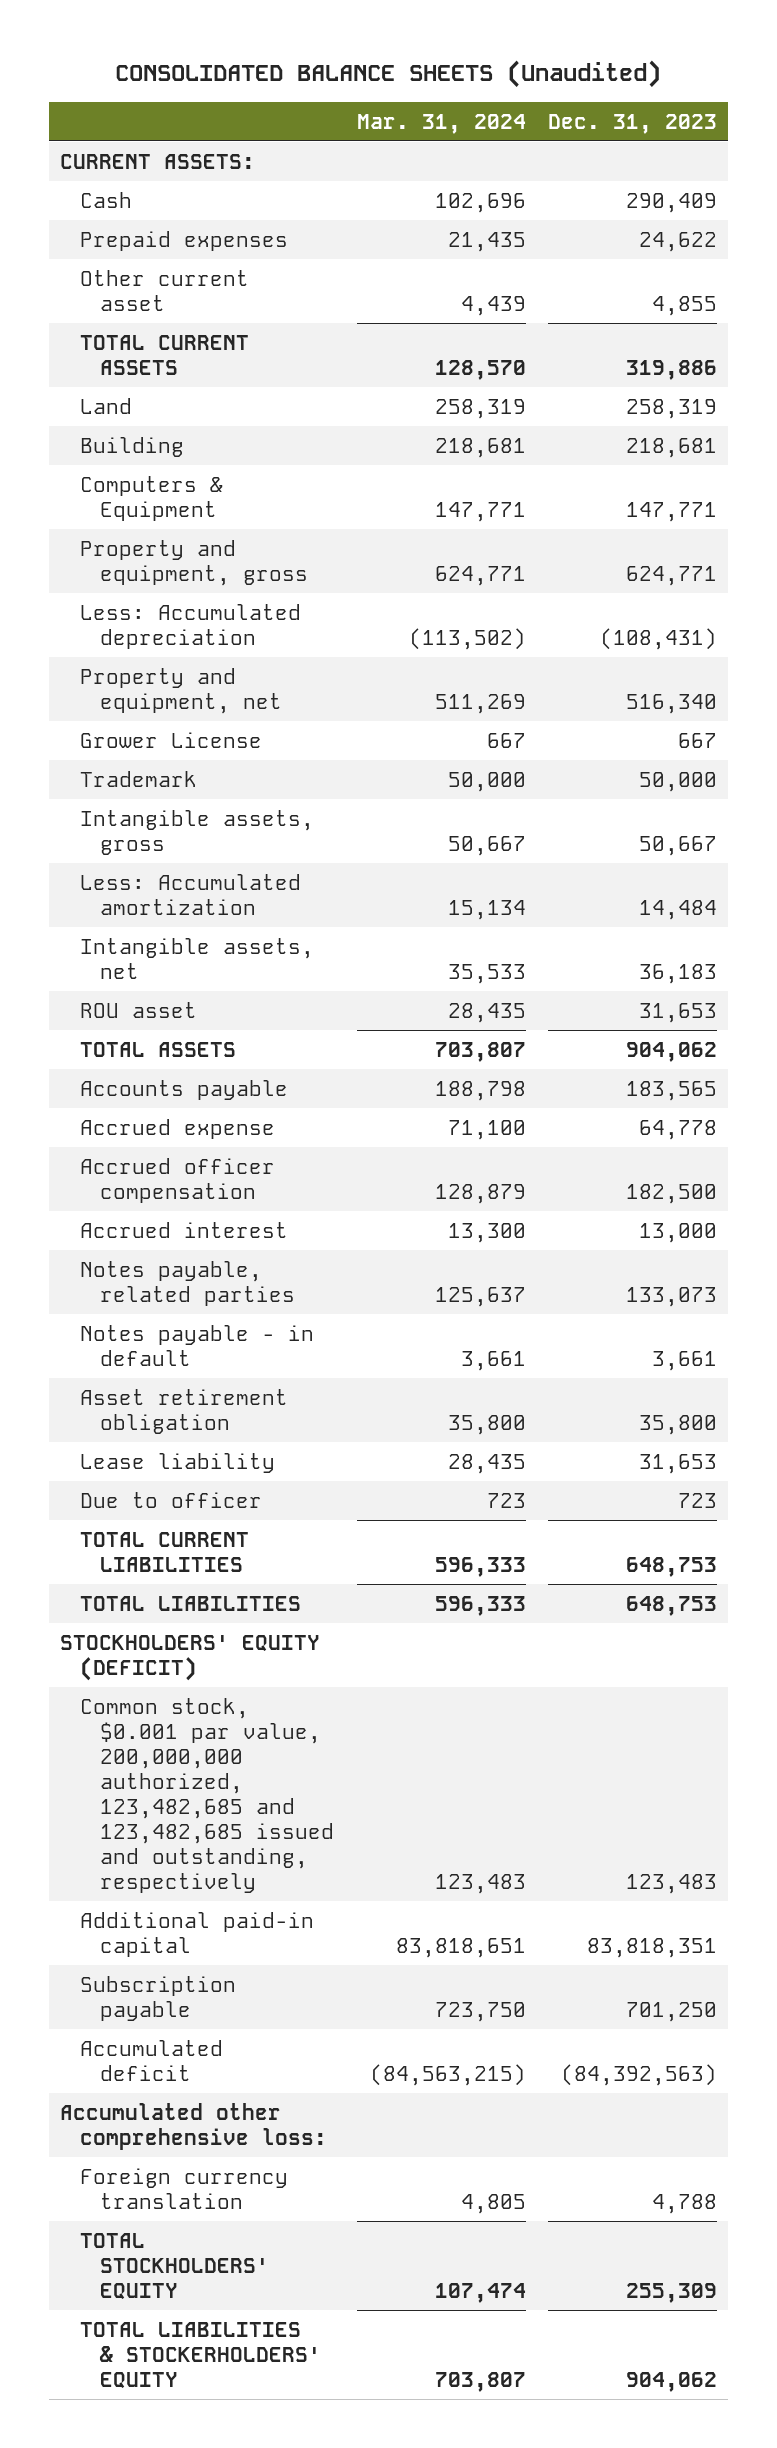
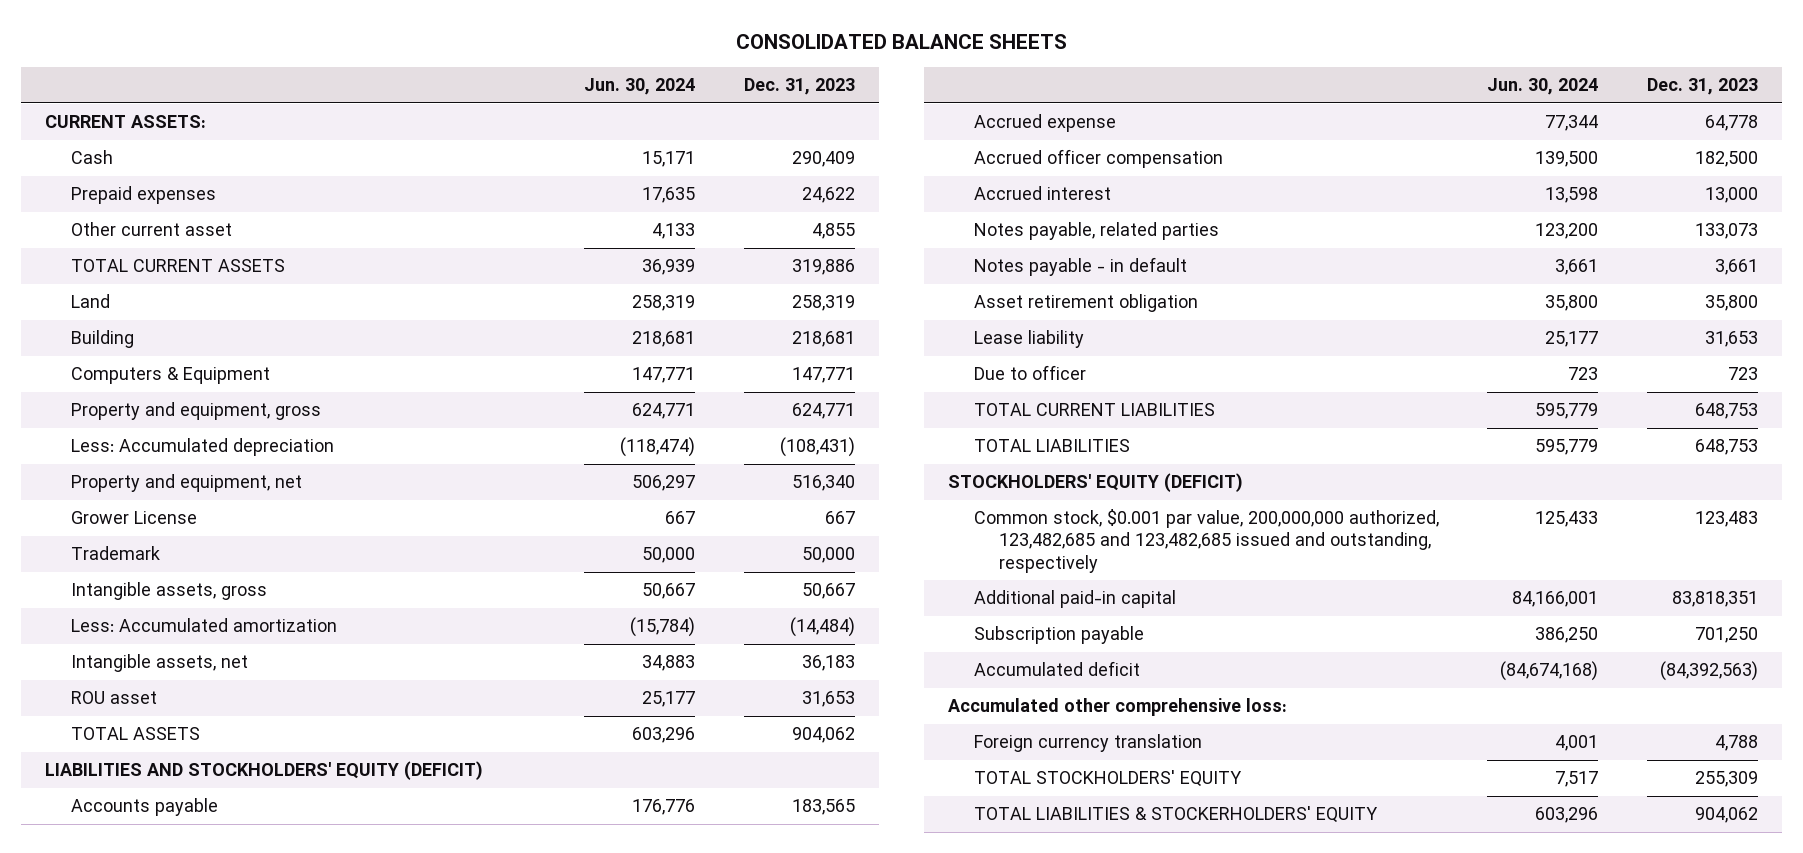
- CONSOLIDATED BALANCE SHEETS (Unaudited)
+ CONSOLIDATED BALANCE SHEETS
- | Mar. 31, 2024 | Dec. 31, 2023
+ | Jun. 30, 2024 | Dec. 31, 2023
- Less: Accumulated amortization | 15,134 | 14,484
+ Less: Accumulated amortization | (15,784) | (14,484)
+ LIABILITIES AND STOCKHOLDERS' EQUITY (DEFICIT)

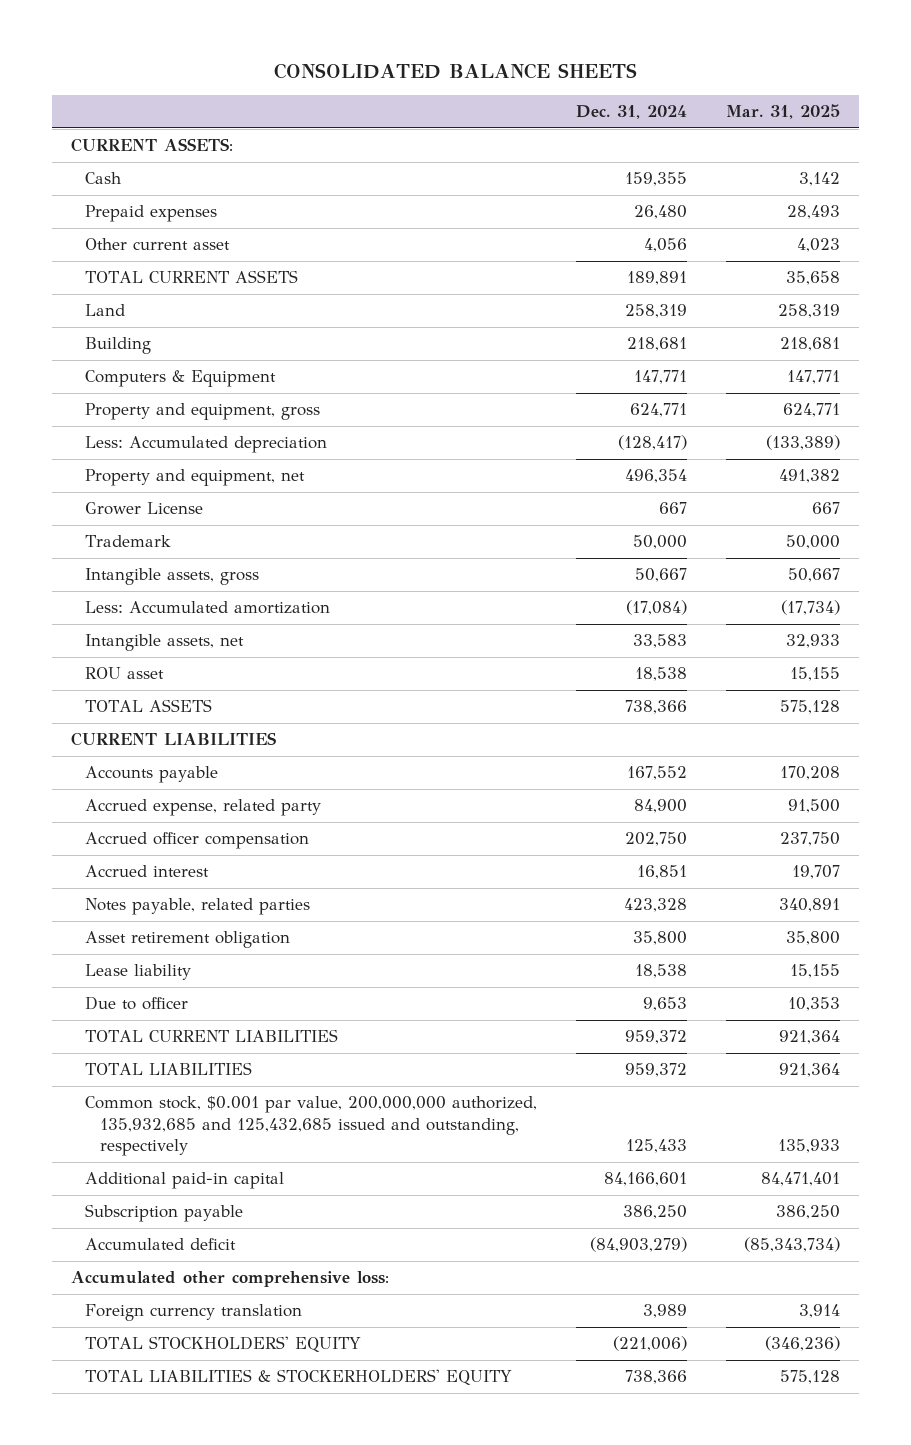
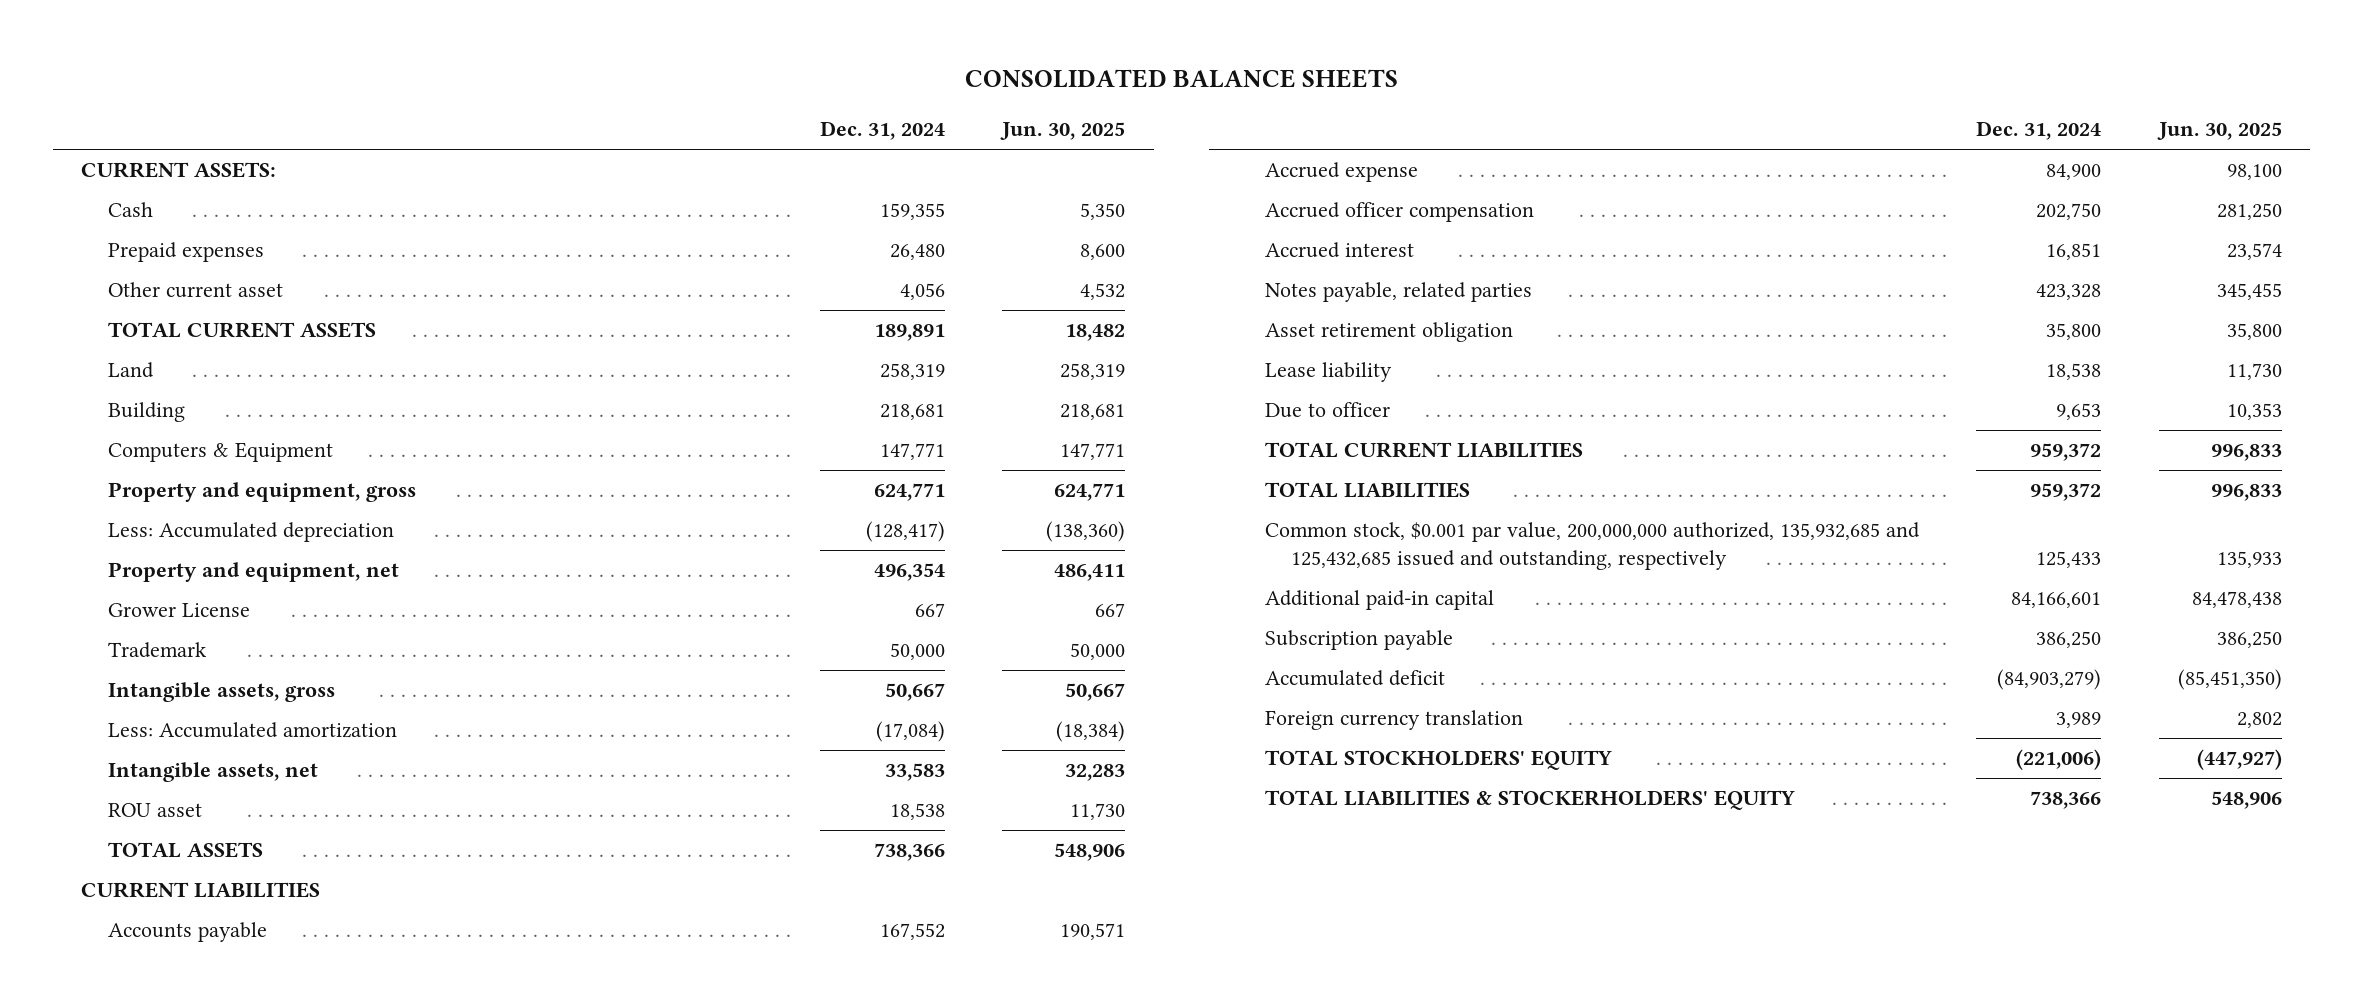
- | Dec. 31, 2024 | Mar. 31, 2025
+ | Dec. 31, 2024 | Jun. 30, 2025
- Accrued expense, related party | 84,900 | 91,500
+ Accrued expense | 84,900 | 98,100
- Accumulated other comprehensive loss:

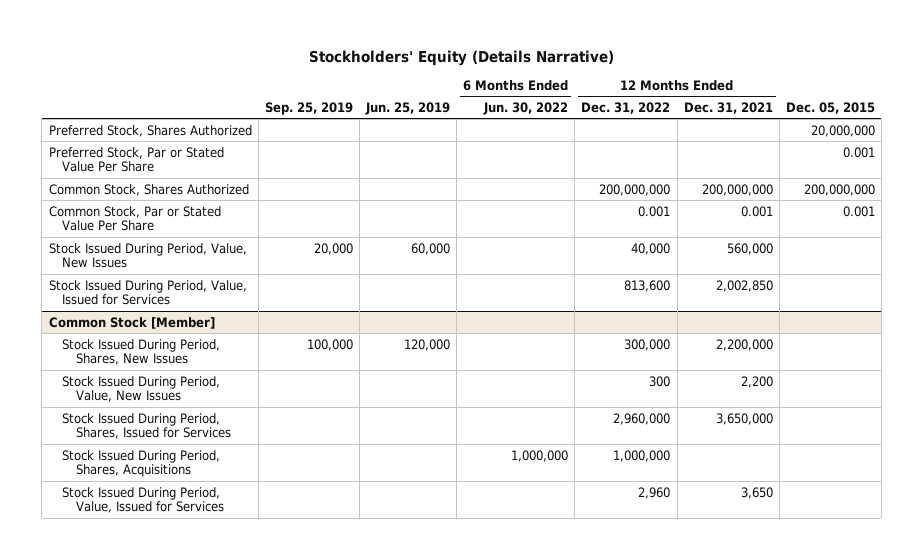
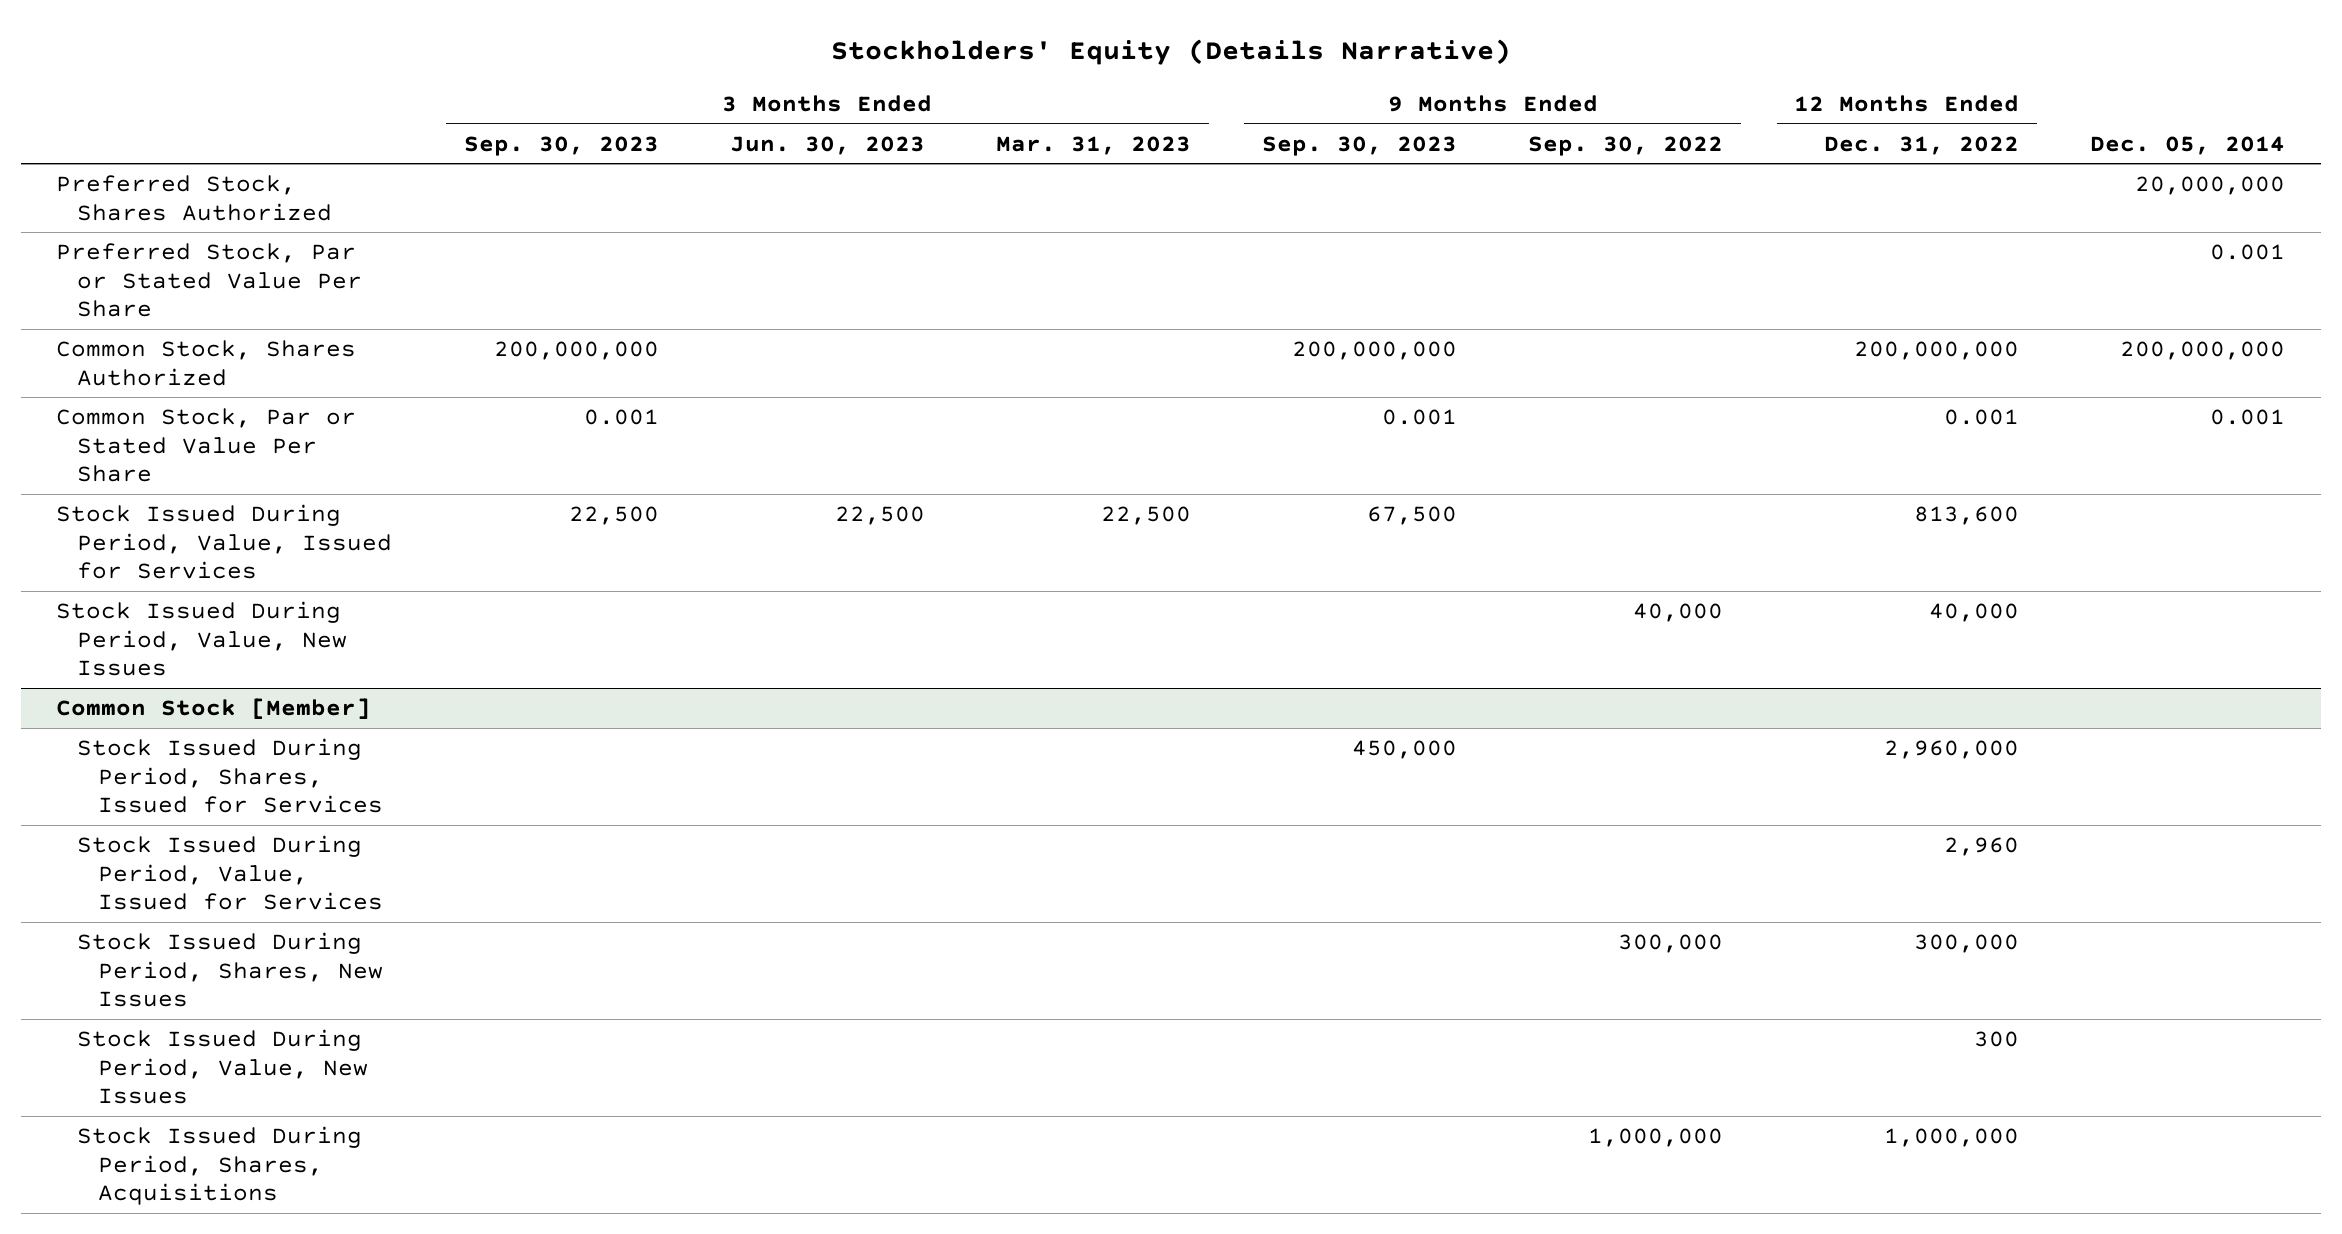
- | Sep. 25, 2019 | Jun. 25, 2019 | 6 Months Ended Jun. 30, 2022 | 12 Months Ended Dec. 31, 2022 | 12 Months Ended Dec. 31, 2021 | Dec. 05, 2015
+ | 3 Months Ended Sep. 30, 2023 | 3 Months Ended Jun. 30, 2023 | 3 Months Ended Mar. 31, 2023 | 9 Months Ended Sep. 30, 2023 | 9 Months Ended Sep. 30, 2022 | 12 Months Ended Dec. 31, 2022 | Dec. 05, 2014
moved down: Stock Issued During Period, Value, New Issues | | | | | 40,000 | 40,000 |
@ Common Stock [Member]
moved up: Stock Issued During Period, Shares, Issued for Services | | | | 450,000 | | 2,960,000 |
moved up: Stock Issued During Period, Value, Issued for Services | | | | | | 2,960 |

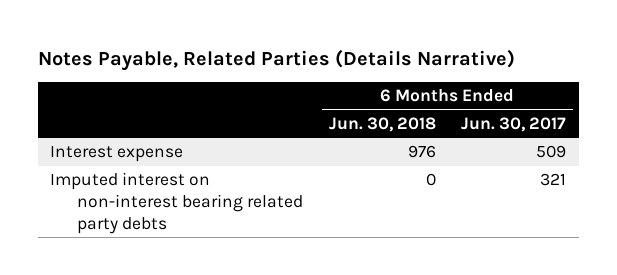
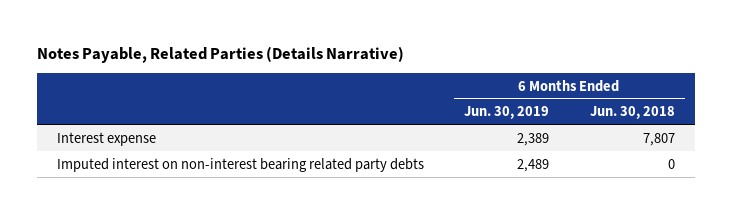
- | 6 Months Ended Jun. 30, 2018 | 6 Months Ended Jun. 30, 2017
+ | 6 Months Ended Jun. 30, 2019 | 6 Months Ended Jun. 30, 2018
- Interest expense | 976 | 509
+ Interest expense | 2,389 | 7,807

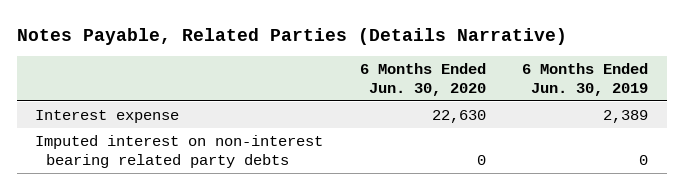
- | 6 Months Ended Jun. 30, 2019 | 6 Months Ended Jun. 30, 2018
+ | 6 Months Ended Jun. 30, 2020 | 6 Months Ended Jun. 30, 2019
- Imputed interest on non-interest bearing related party debts | 2,489 | 0
+ Imputed interest on non-interest bearing related party debts | 0 | 0

